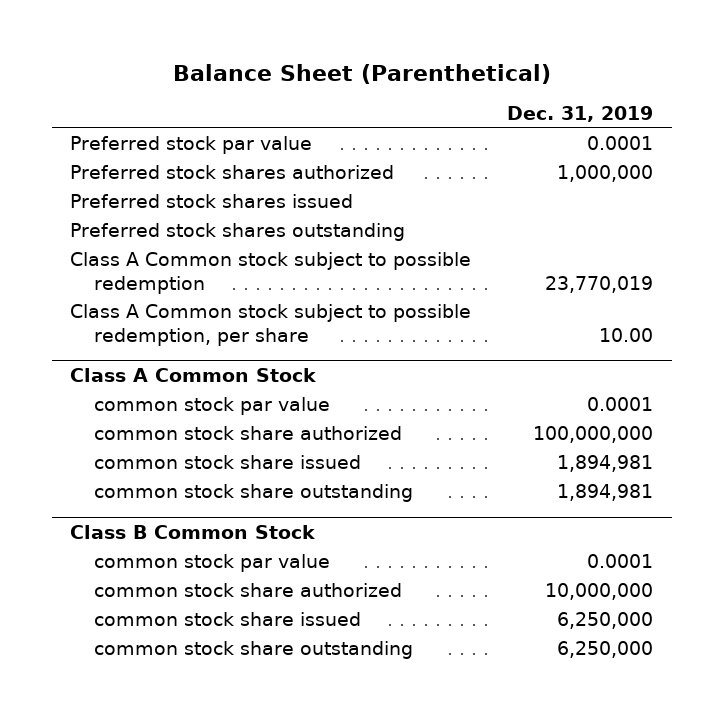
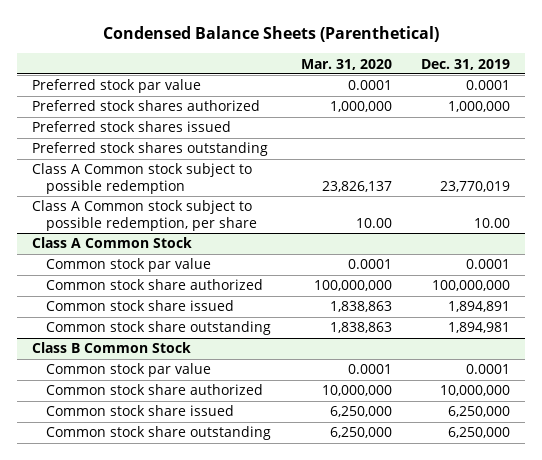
- Balance Sheet (Parenthetical)
+ Condensed Balance Sheets (Parenthetical)
- | Dec. 31, 2019
+ | Mar. 31, 2020 | Dec. 31, 2019
@ Class A Common Stock
- common stock par value | 0.0001
- common stock share authorized | 100,000,000
- common stock share issued | 1,894,981
- common stock share outstanding | 1,894,981
+ Common stock par value | 0.0001 | 0.0001
+ Common stock share authorized | 100,000,000 | 100,000,000
+ Common stock share issued | 1,838,863 | 1,894,891
+ Common stock share outstanding | 1,838,863 | 1,894,981
@ Class B Common Stock
- common stock par value | 0.0001
- common stock share authorized | 10,000,000
- common stock share issued | 6,250,000
- common stock share outstanding | 6,250,000
+ Common stock par value | 0.0001 | 0.0001
+ Common stock share authorized | 10,000,000 | 10,000,000
+ Common stock share issued | 6,250,000 | 6,250,000
+ Common stock share outstanding | 6,250,000 | 6,250,000

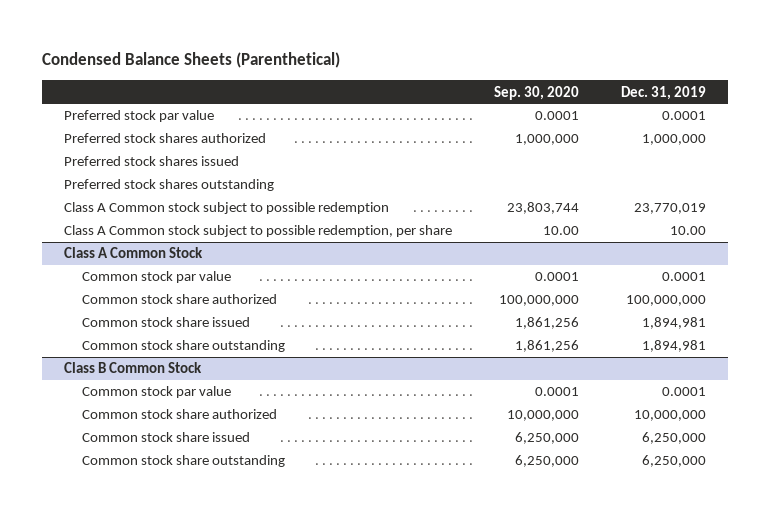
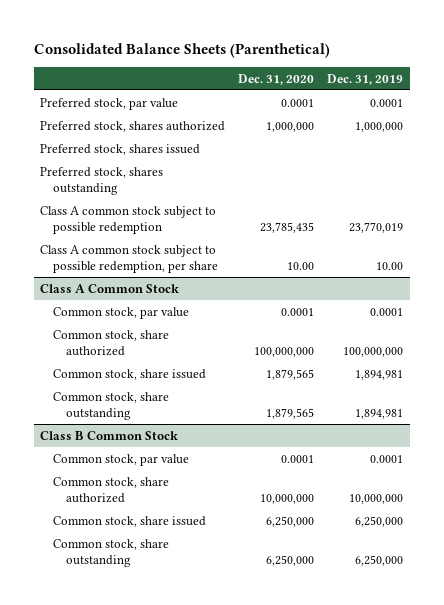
- Condensed Balance Sheets (Parenthetical)
+ Consolidated Balance Sheets (Parenthetical)
- | Sep. 30, 2020 | Dec. 31, 2019
+ | Dec. 31, 2020 | Dec. 31, 2019
- Preferred stock par value | 0.0001 | 0.0001
- Preferred stock shares authorized | 1,000,000 | 1,000,000
- Preferred stock shares issued
- Preferred stock shares outstanding
- Class A Common stock subject to possible redemption | 23,803,744 | 23,770,019
- Class A Common stock subject to possible redemption, per share | 10.00 | 10.00
+ Preferred stock, par value | 0.0001 | 0.0001
+ Preferred stock, shares authorized | 1,000,000 | 1,000,000
+ Preferred stock, shares issued
+ Preferred stock, shares outstanding
+ Class A common stock subject to possible redemption | 23,785,435 | 23,770,019
+ Class A common stock subject to possible redemption, per share | 10.00 | 10.00
@ Class A Common Stock
- Common stock par value | 0.0001 | 0.0001
- Common stock share authorized | 100,000,000 | 100,000,000
- Common stock share issued | 1,861,256 | 1,894,981
- Common stock share outstanding | 1,861,256 | 1,894,981
+ Common stock, par value | 0.0001 | 0.0001
+ Common stock, share authorized | 100,000,000 | 100,000,000
+ Common stock, share issued | 1,879,565 | 1,894,981
+ Common stock, share outstanding | 1,879,565 | 1,894,981
@ Class B Common Stock
- Common stock par value | 0.0001 | 0.0001
- Common stock share authorized | 10,000,000 | 10,000,000
- Common stock share issued | 6,250,000 | 6,250,000
- Common stock share outstanding | 6,250,000 | 6,250,000
+ Common stock, par value | 0.0001 | 0.0001
+ Common stock, share authorized | 10,000,000 | 10,000,000
+ Common stock, share issued | 6,250,000 | 6,250,000
+ Common stock, share outstanding | 6,250,000 | 6,250,000

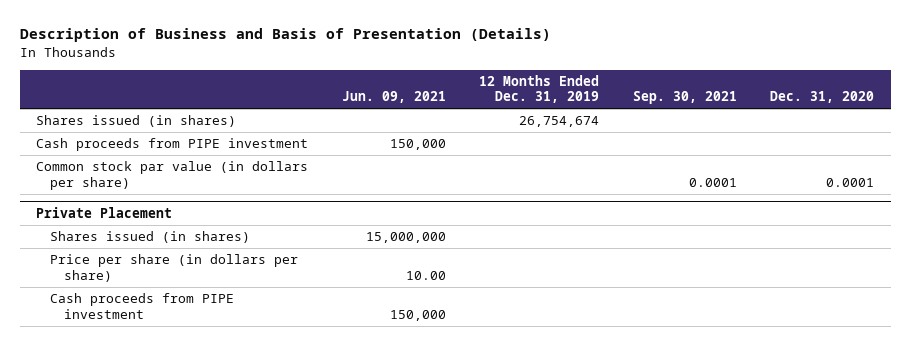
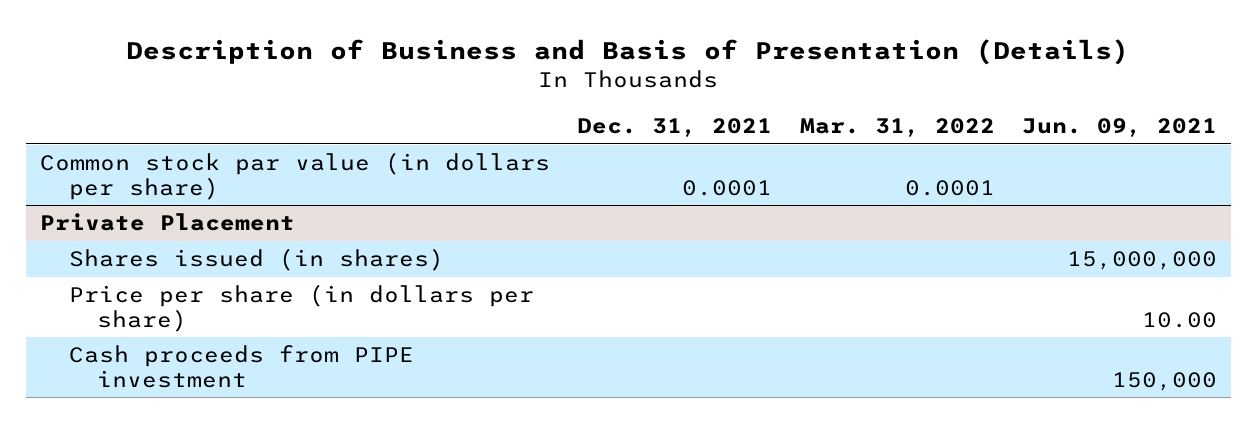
- | Jun. 09, 2021 | 12 Months Ended Dec. 31, 2019 | Sep. 30, 2021 | Dec. 31, 2020
+ | Dec. 31, 2021 | Mar. 31, 2022 | Jun. 09, 2021
- Shares issued (in shares) | | 26,754,674 | |
- Cash proceeds from PIPE investment | 150,000 | | |

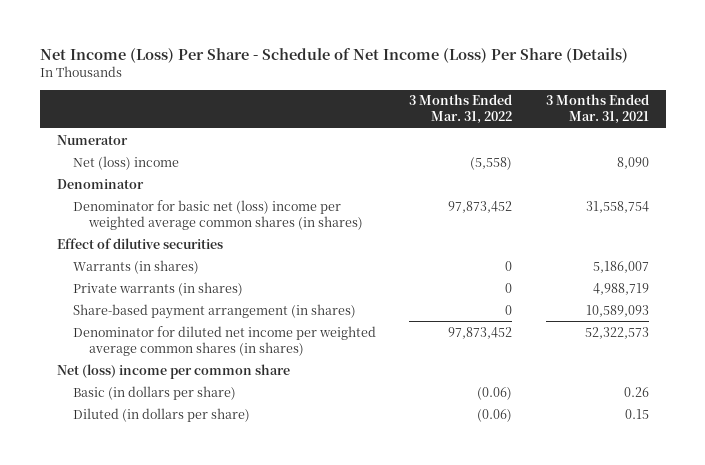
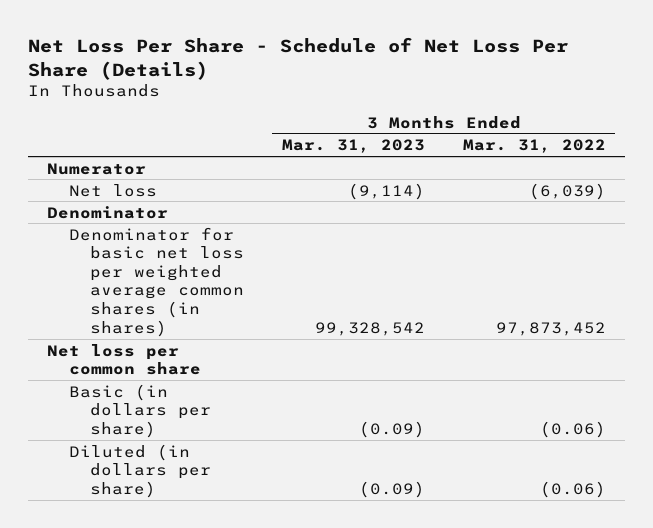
- Net Income (Loss) Per Share - Schedule of Net Income (Loss) Per Share (Details)
+ Net Loss Per Share - Schedule of Net Loss Per Share (Details)
- | 3 Months Ended Mar. 31, 2022 | 3 Months Ended Mar. 31, 2021
+ | 3 Months Ended Mar. 31, 2023 | 3 Months Ended Mar. 31, 2022
- Net (loss) income | (5,558) | 8,090
+ Net loss | (9,114) | (6,039)
- Denominator for basic net (loss) income per weighted average common shares (in shares) | 97,873,452 | 31,558,754
- Effect of dilutive securities
- Warrants (in shares) | 0 | 5,186,007
- Private warrants (in shares) | 0 | 4,988,719
- Share-based payment arrangement (in shares) | 0 | 10,589,093
- Denominator for diluted net income per weighted average common shares (in shares) | 97,873,452 | 52,322,573
- Net (loss) income per common share
+ Denominator for basic net loss per weighted average common shares (in shares) | 99,328,542 | 97,873,452
+ Net loss per common share

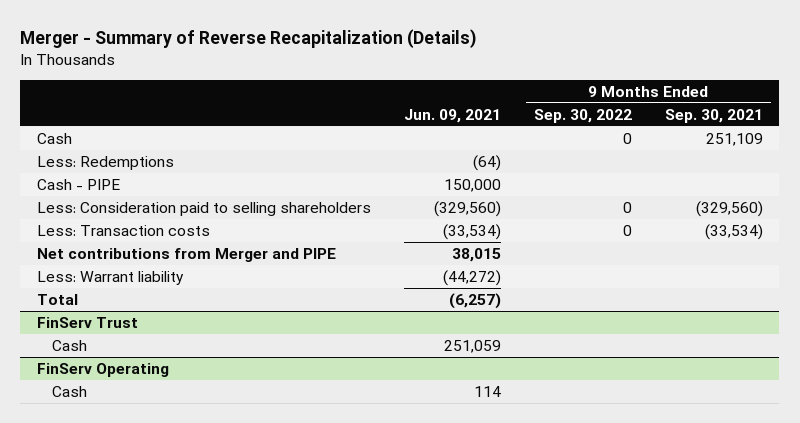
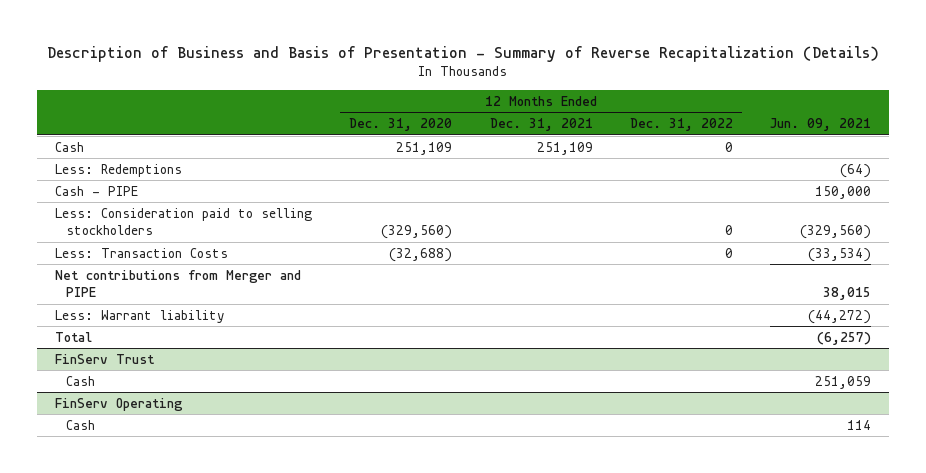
- Merger - Summary of Reverse Recapitalization (Details)
+ Description of Business and Basis of Presentation - Summary of Reverse Recapitalization (Details)
- | Jun. 09, 2021 | 9 Months Ended Sep. 30, 2022 | 9 Months Ended Sep. 30, 2021
+ | 12 Months Ended Dec. 31, 2020 | 12 Months Ended Dec. 31, 2021 | 12 Months Ended Dec. 31, 2022 | Jun. 09, 2021
- Less: Consideration paid to selling shareholders | (329,560) | 0 | (329,560)
- Less: Transaction costs | (33,534) | 0 | (33,534)
+ Less: Consideration paid to selling stockholders | (329,560) | | 0 | (329,560)
+ Less: Transaction Costs | (32,688) | | 0 | (33,534)

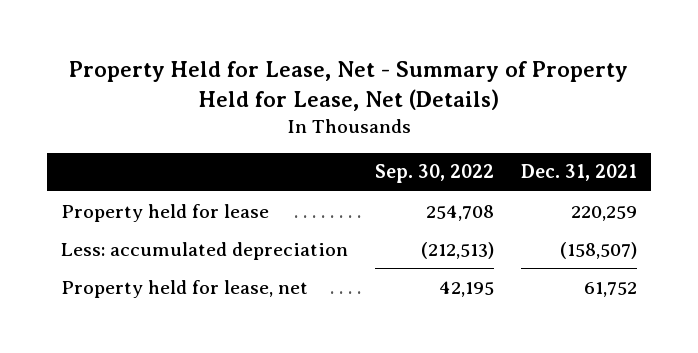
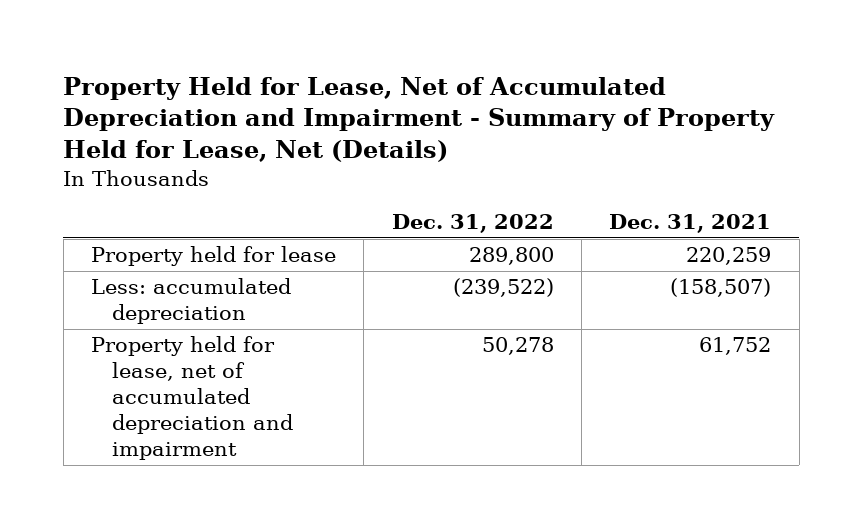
- Property Held for Lease, Net - Summary of Property Held for Lease, Net (Details)
+ Property Held for Lease, Net of Accumulated Depreciation and Impairment - Summary of Property Held for Lease, Net (Details)
- | Sep. 30, 2022 | Dec. 31, 2021
+ | Dec. 31, 2022 | Dec. 31, 2021
- Property held for lease, net | 42,195 | 61,752
+ Property held for lease, net of accumulated depreciation and impairment | 50,278 | 61,752

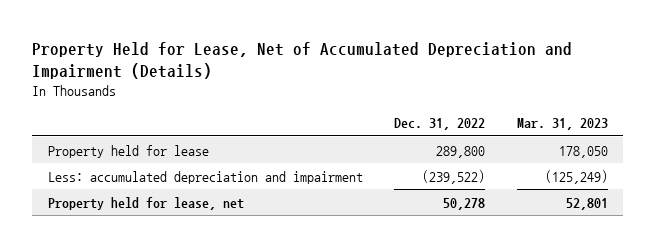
- Property Held for Lease, Net of Accumulated Depreciation and Impairment - Summary of Property Held for Lease, Net (Details)
+ Property Held for Lease, Net of Accumulated Depreciation and Impairment (Details)
- | Dec. 31, 2022 | Dec. 31, 2021
+ | Dec. 31, 2022 | Mar. 31, 2023
- Less: accumulated depreciation | (239,522) | (158,507)
- Property held for lease, net of accumulated depreciation and impairment | 50,278 | 61,752
+ Less: accumulated depreciation and impairment | (239,522) | (125,249)
+ Property held for lease, net | 50,278 | 52,801

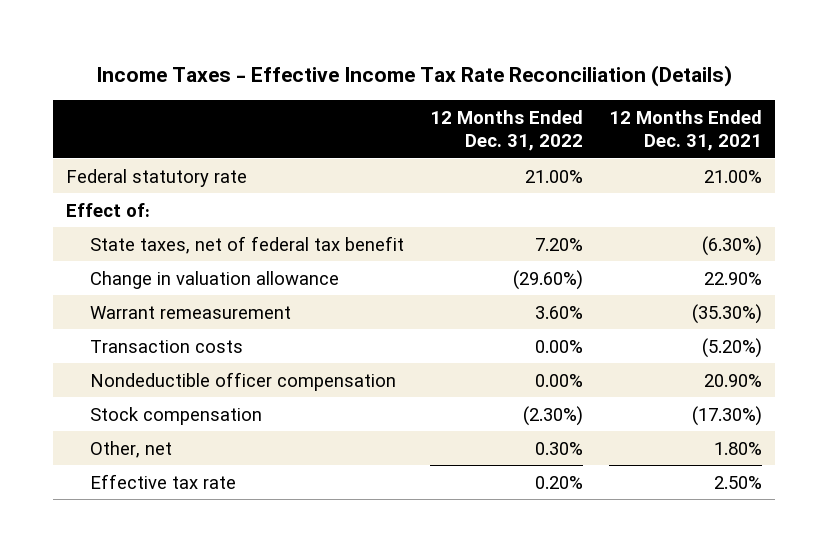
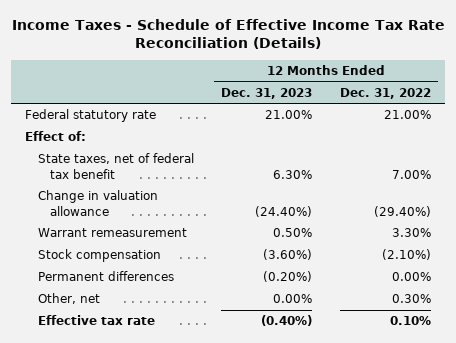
- Income Taxes - Effective Income Tax Rate Reconciliation (Details)
+ Income Taxes - Schedule of Effective Income Tax Rate Reconciliation (Details)
- | 12 Months Ended Dec. 31, 2022 | 12 Months Ended Dec. 31, 2021
+ | 12 Months Ended Dec. 31, 2023 | 12 Months Ended Dec. 31, 2022
- State taxes, net of federal tax benefit | 7.20% | (6.30%)
- Change in valuation allowance | (29.60%) | 22.90%
- Warrant remeasurement | 3.60% | (35.30%)
- Transaction costs | 0.00% | (5.20%)
- Nondeductible officer compensation | 0.00% | 20.90%
- Stock compensation | (2.30%) | (17.30%)
+ State taxes, net of federal tax benefit | 6.30% | 7.00%
+ Change in valuation allowance | (24.40%) | (29.40%)
+ Warrant remeasurement | 0.50% | 3.30%
+ Stock compensation | (3.60%) | (2.10%)
+ Permanent differences | (0.20%) | 0.00%
- Effective tax rate | 0.20% | 2.50%
+ Effective tax rate | (0.40%) | 0.10%

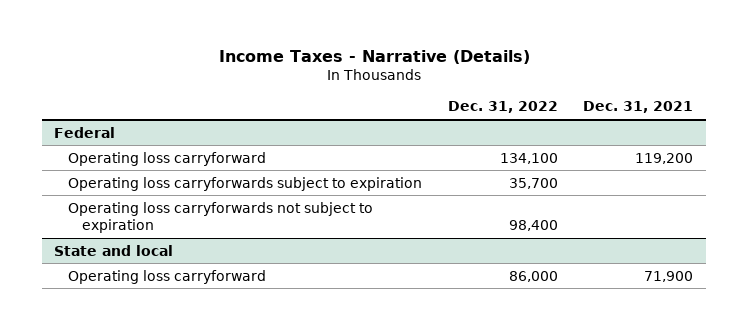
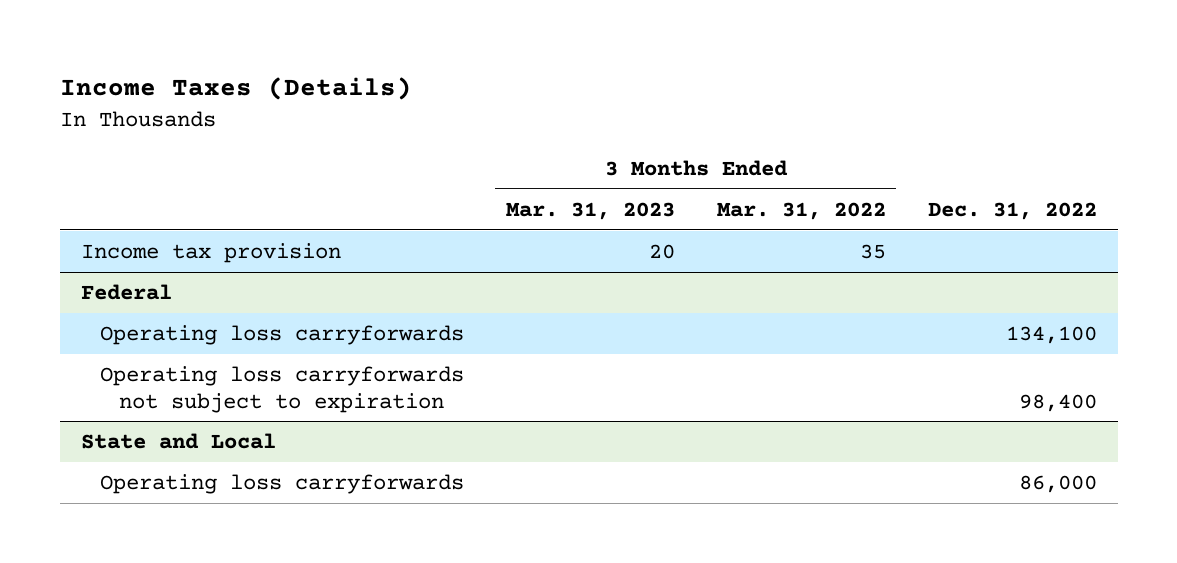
- Income Taxes - Narrative (Details)
+ Income Taxes (Details)
- | Dec. 31, 2022 | Dec. 31, 2021
+ | 3 Months Ended Mar. 31, 2023 | 3 Months Ended Mar. 31, 2022 | Dec. 31, 2022
+ Income tax provision | 20 | 35 |
@ Federal
- Operating loss carryforward | 134,100 | 119,200
- Operating loss carryforwards subject to expiration | 35,700 |
+ Operating loss carryforwards | | | 134,100
- State and local
- Operating loss carryforward | 86,000 | 71,900
+ State and Local
+ Operating loss carryforwards | | | 86,000

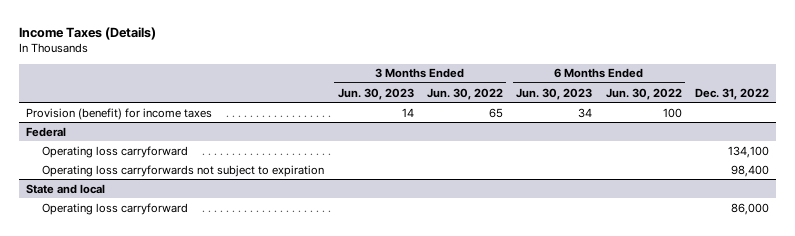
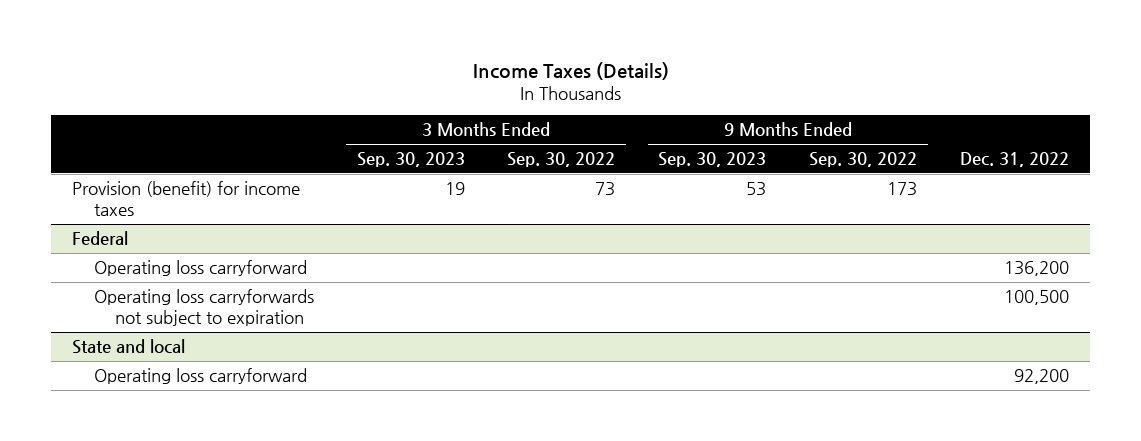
- | 3 Months Ended Jun. 30, 2023 | 3 Months Ended Jun. 30, 2022 | 6 Months Ended Jun. 30, 2023 | 6 Months Ended Jun. 30, 2022 | Dec. 31, 2022
+ | 3 Months Ended Sep. 30, 2023 | 3 Months Ended Sep. 30, 2022 | 9 Months Ended Sep. 30, 2023 | 9 Months Ended Sep. 30, 2022 | Dec. 31, 2022
@ Federal
- Operating loss carryforward | | | | | 134,100
- Operating loss carryforwards not subject to expiration | | | | | 98,400
+ Operating loss carryforward | | | | | 136,200
+ Operating loss carryforwards not subject to expiration | | | | | 100,500
@ State and local
- Operating loss carryforward | | | | | 86,000
+ Operating loss carryforward | | | | | 92,200

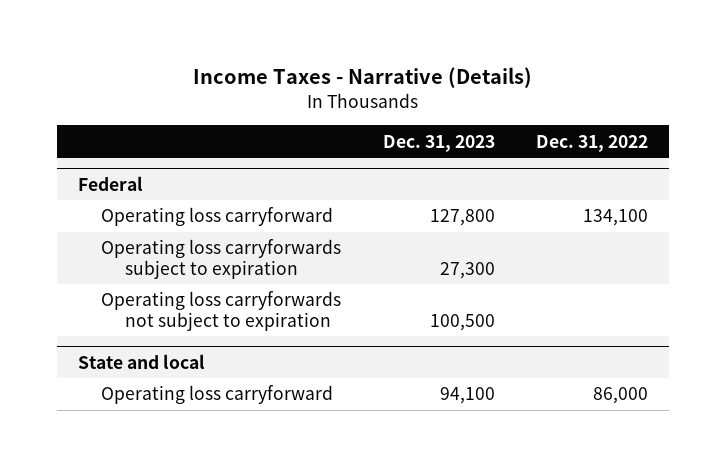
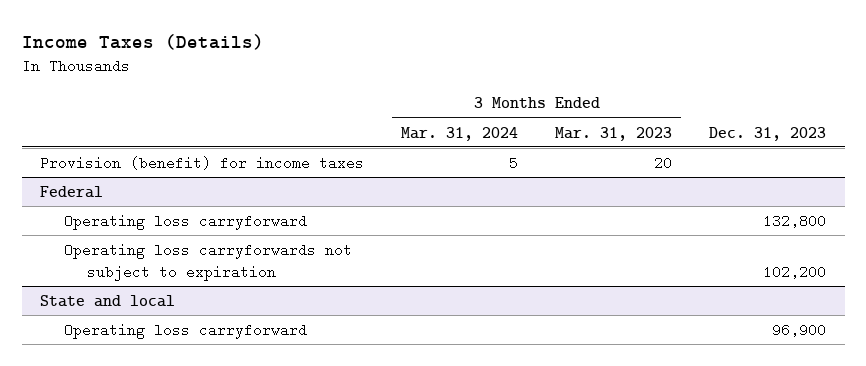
- Income Taxes - Narrative (Details)
+ Income Taxes (Details)
- | Dec. 31, 2023 | Dec. 31, 2022
+ | 3 Months Ended Mar. 31, 2024 | 3 Months Ended Mar. 31, 2023 | Dec. 31, 2023
+ Provision (benefit) for income taxes | 5 | 20 |
@ Federal
- Operating loss carryforward | 127,800 | 134,100
- Operating loss carryforwards subject to expiration | 27,300 |
- Operating loss carryforwards not subject to expiration | 100,500 |
+ Operating loss carryforward | | | 132,800
+ Operating loss carryforwards not subject to expiration | | | 102,200
@ State and local
- Operating loss carryforward | 94,100 | 86,000
+ Operating loss carryforward | | | 96,900

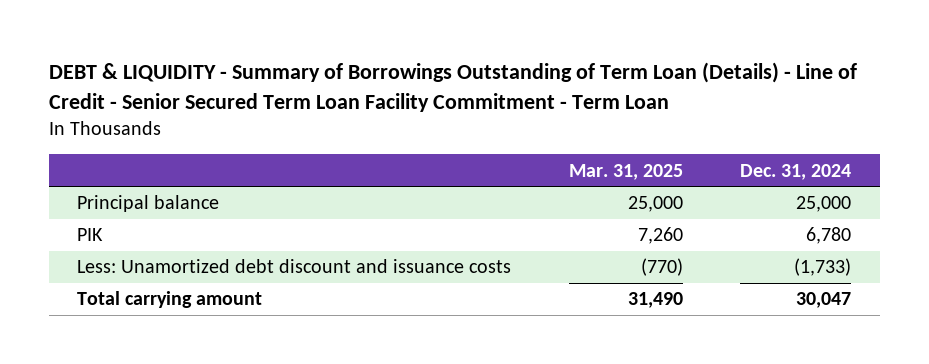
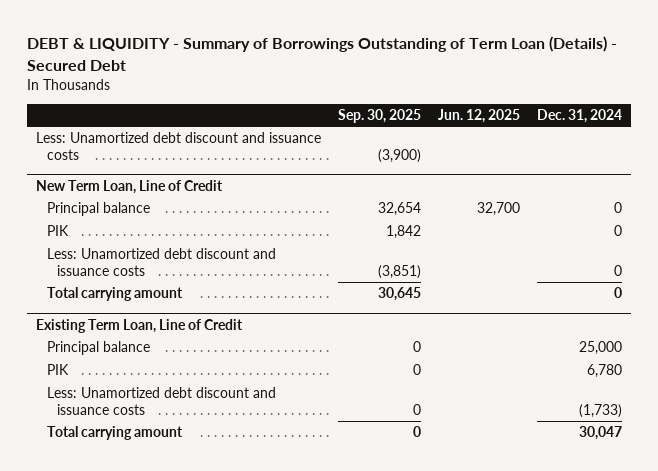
- DEBT & LIQUIDITY - Summary of Borrowings Outstanding of Term Loan (Details) - Line of Credit - Senior Secured Term Loan Facility Commitment - Term Loan
+ DEBT & LIQUIDITY - Summary of Borrowings Outstanding of Term Loan (Details) - Secured Debt
- | Mar. 31, 2025 | Dec. 31, 2024
+ | Sep. 30, 2025 | Jun. 12, 2025 | Dec. 31, 2024
+ Less: Unamortized debt discount and issuance costs | (3,900) | |
+ New Term Loan, Line of Credit
+ Principal balance | 32,654 | 32,700 | 0
+ PIK | 1,842 | | 0
+ Less: Unamortized debt discount and issuance costs | (3,851) | | 0
+ Total carrying amount | 30,645 | | 0
+ Existing Term Loan, Line of Credit

